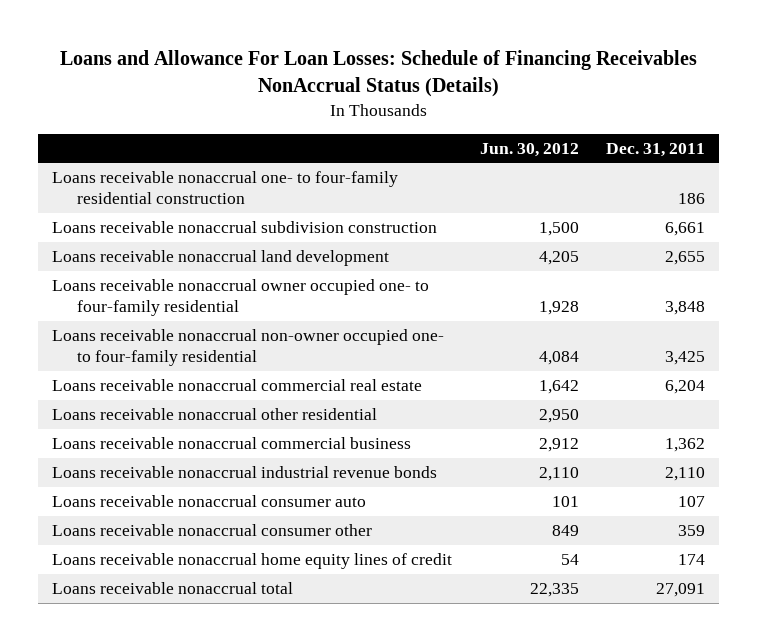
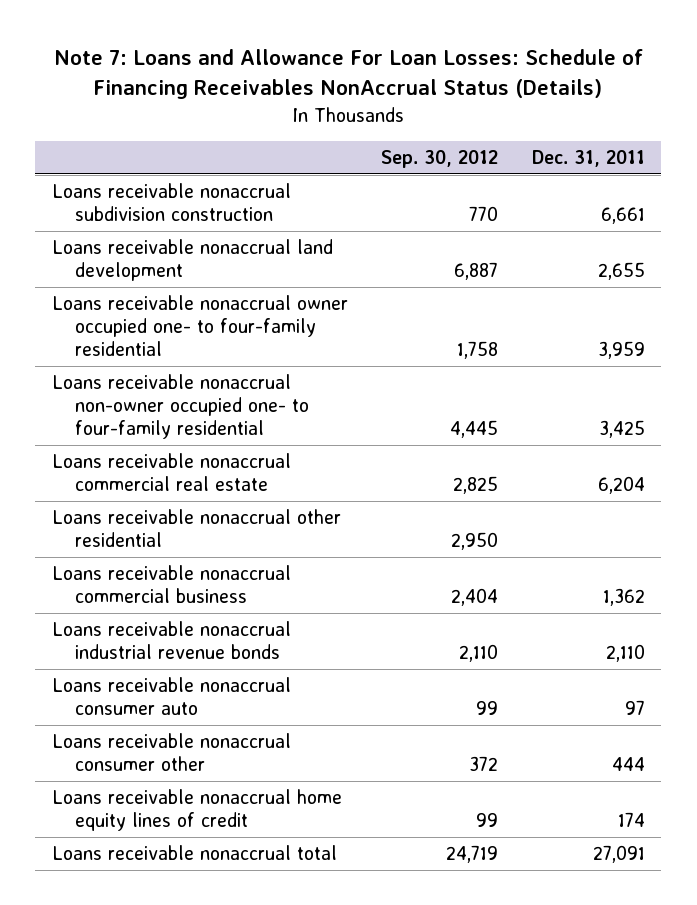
- Loans and Allowance For Loan Losses: Schedule of Financing Receivables NonAccrual Status (Details)
+ Note 7: Loans and Allowance For Loan Losses: Schedule of Financing Receivables NonAccrual Status (Details)
- | Jun. 30, 2012 | Dec. 31, 2011
+ | Sep. 30, 2012 | Dec. 31, 2011
- Loans receivable nonaccrual one- to four-family residential construction | | 186
- Loans receivable nonaccrual owner occupied one- to four-family residential | 1,928 | 3,848
+ Loans receivable nonaccrual owner occupied one- to four-family residential | 1,758 | 3,959
- Loans receivable nonaccrual consumer auto | 101 | 107
- Loans receivable nonaccrual consumer other | 849 | 359
+ Loans receivable nonaccrual consumer auto | 99 | 97
+ Loans receivable nonaccrual consumer other | 372 | 444

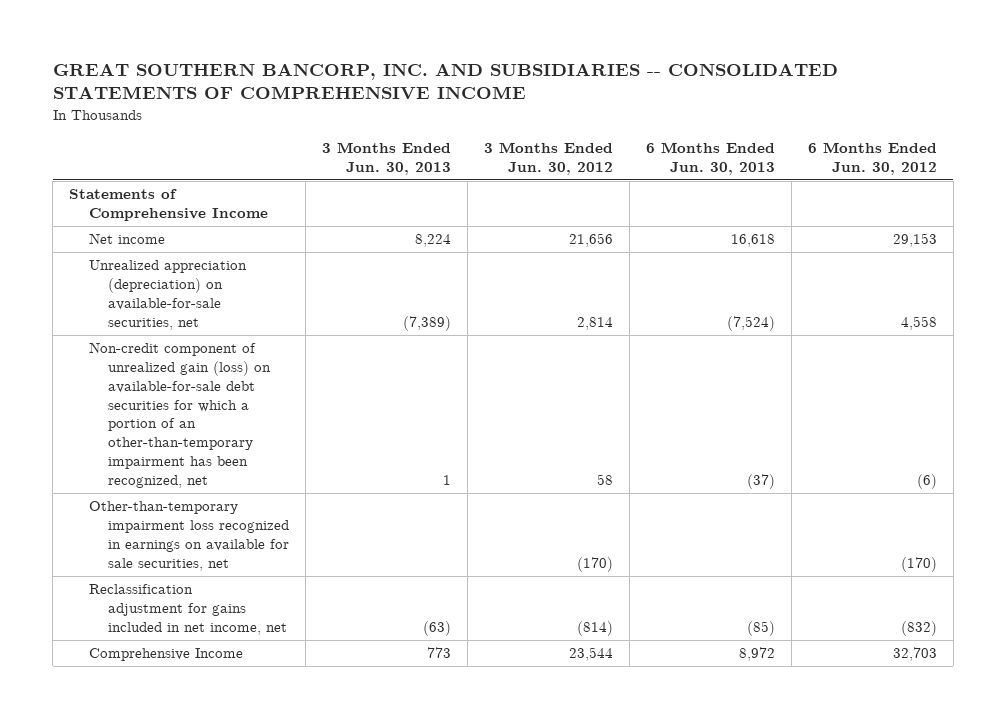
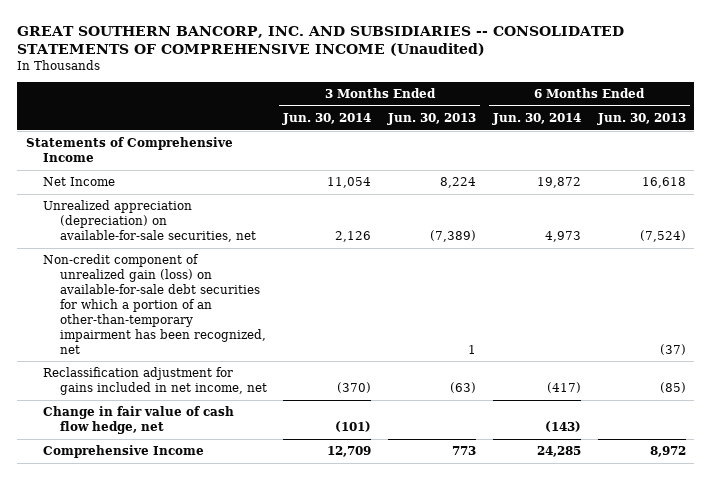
- GREAT SOUTHERN BANCORP, INC. AND SUBSIDIARIES -- CONSOLIDATED STATEMENTS OF COMPREHENSIVE INCOME
+ GREAT SOUTHERN BANCORP, INC. AND SUBSIDIARIES -- CONSOLIDATED STATEMENTS OF COMPREHENSIVE INCOME (Unaudited)
- | 3 Months Ended Jun. 30, 2013 | 3 Months Ended Jun. 30, 2012 | 6 Months Ended Jun. 30, 2013 | 6 Months Ended Jun. 30, 2012
+ | 3 Months Ended Jun. 30, 2014 | 3 Months Ended Jun. 30, 2013 | 6 Months Ended Jun. 30, 2014 | 6 Months Ended Jun. 30, 2013
- Net income | 8,224 | 21,656 | 16,618 | 29,153
+ Net Income | 11,054 | 8,224 | 19,872 | 16,618
- Other-than-temporary impairment loss recognized in earnings on available for sale securities, net | | (170) | | (170)
+ Change in fair value of cash flow hedge, net | (101) | | (143) |

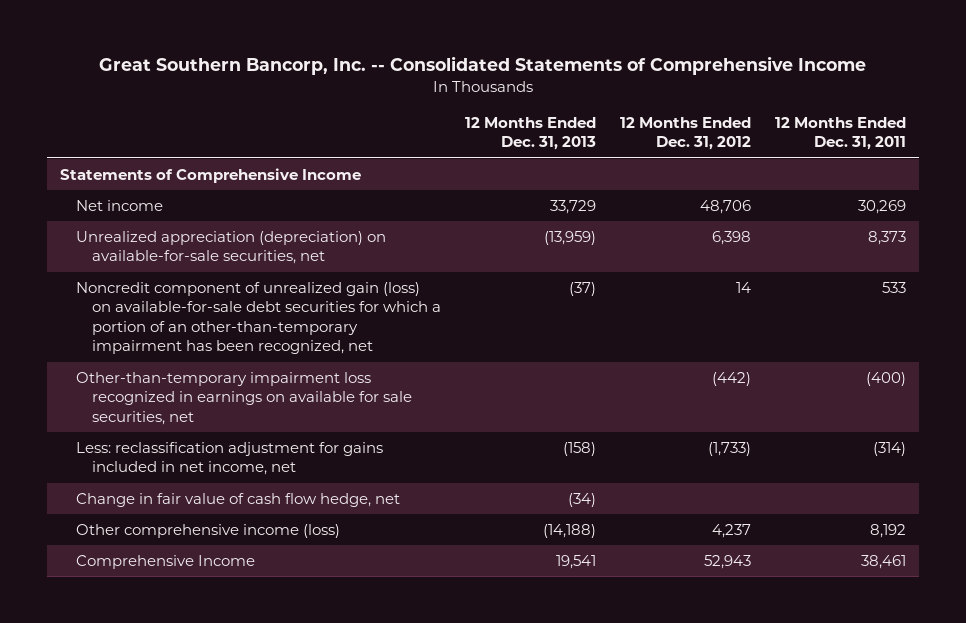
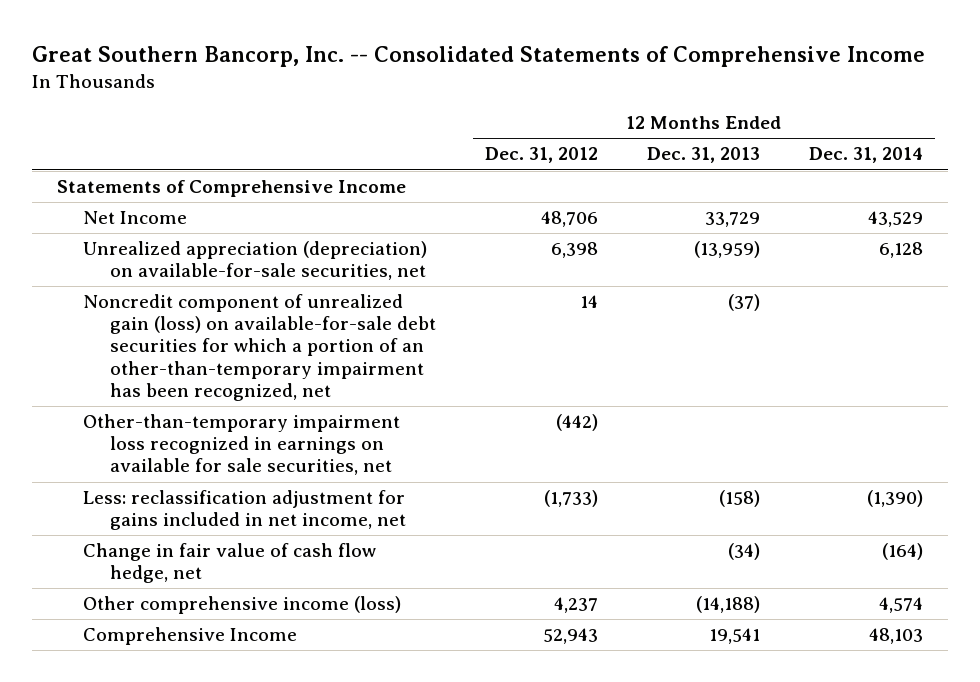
- | 12 Months Ended Dec. 31, 2013 | 12 Months Ended Dec. 31, 2012 | 12 Months Ended Dec. 31, 2011
+ | 12 Months Ended Dec. 31, 2012 | 12 Months Ended Dec. 31, 2013 | 12 Months Ended Dec. 31, 2014
- Net income | 33,729 | 48,706 | 30,269
+ Net Income | 48,706 | 33,729 | 43,529

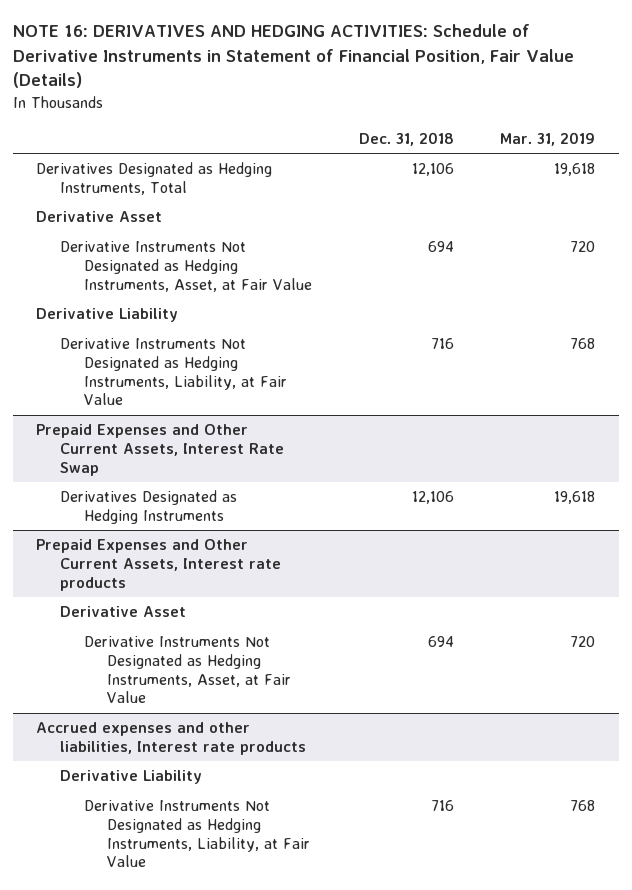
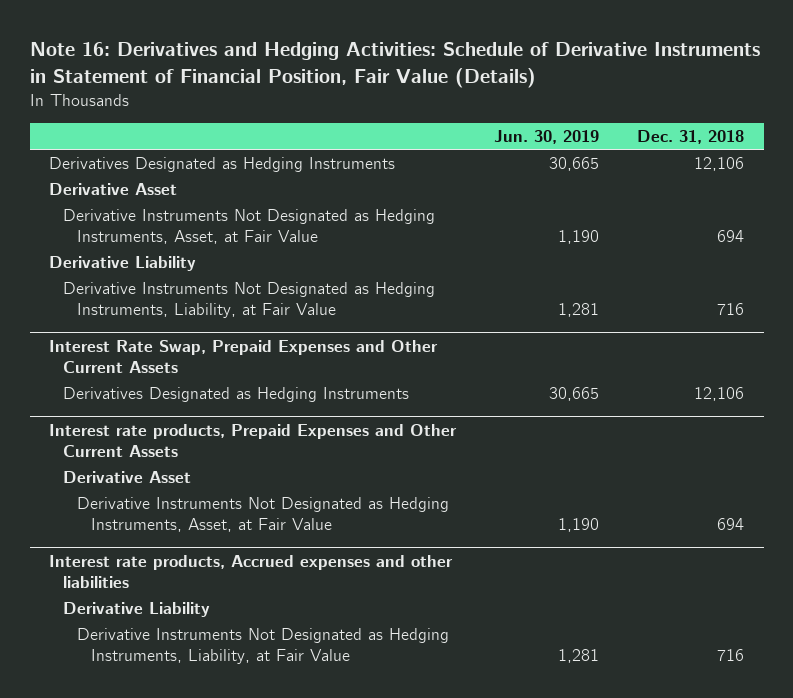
- NOTE 16: DERIVATIVES AND HEDGING ACTIVITIES: Schedule of Derivative Instruments in Statement of Financial Position, Fair Value (Details)
+ Note 16: Derivatives and Hedging Activities: Schedule of Derivative Instruments in Statement of Financial Position, Fair Value (Details)
- | Dec. 31, 2018 | Mar. 31, 2019
+ | Jun. 30, 2019 | Dec. 31, 2018
- Derivatives Designated as Hedging Instruments, Total | 12,106 | 19,618
+ Derivatives Designated as Hedging Instruments | 30,665 | 12,106
- Prepaid Expenses and Other Current Assets, Interest Rate Swap
+ Interest Rate Swap, Prepaid Expenses and Other Current Assets
- Prepaid Expenses and Other Current Assets, Interest rate products
+ Interest rate products, Prepaid Expenses and Other Current Assets
- Accrued expenses and other liabilities, Interest rate products
+ Interest rate products, Accrued expenses and other liabilities

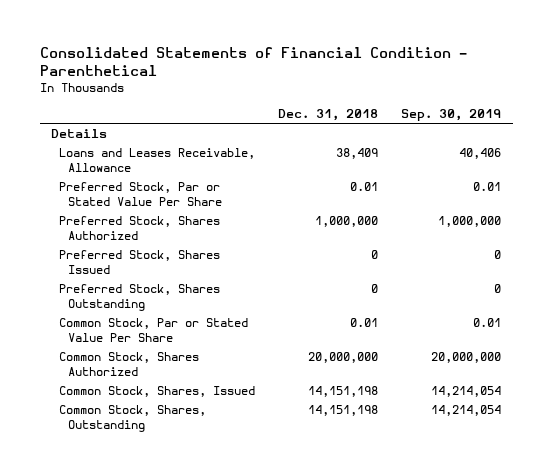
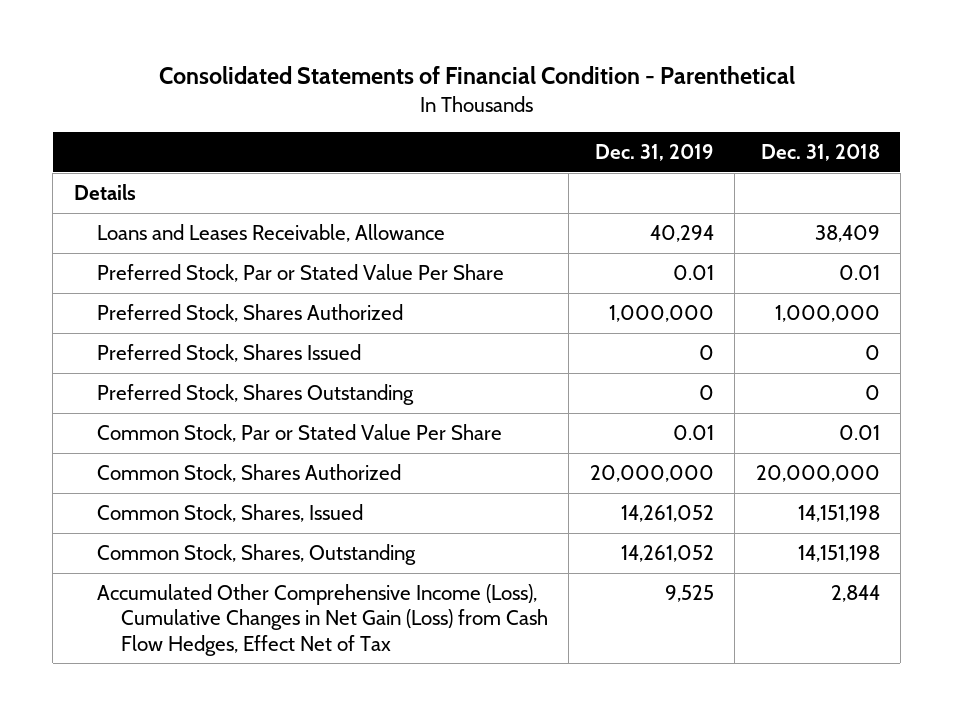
- | Dec. 31, 2018 | Sep. 30, 2019
+ | Dec. 31, 2019 | Dec. 31, 2018
+ Accumulated Other Comprehensive Income (Loss), Cumulative Changes in Net Gain (Loss) from Cash Flow Hedges, Effect Net of Tax | 9,525 | 2,844

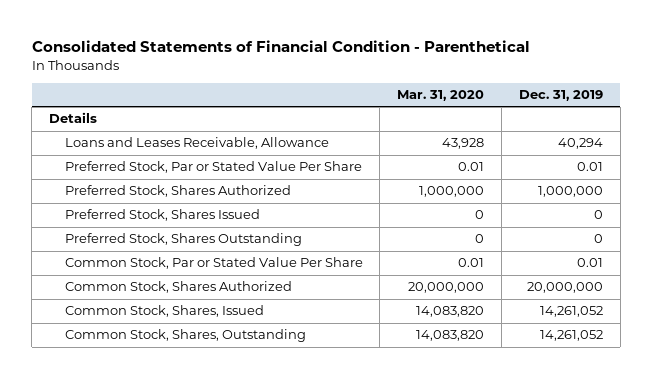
- | Dec. 31, 2019 | Dec. 31, 2018
+ | Mar. 31, 2020 | Dec. 31, 2019
- Accumulated Other Comprehensive Income (Loss), Cumulative Changes in Net Gain (Loss) from Cash Flow Hedges, Effect Net of Tax | 9,525 | 2,844

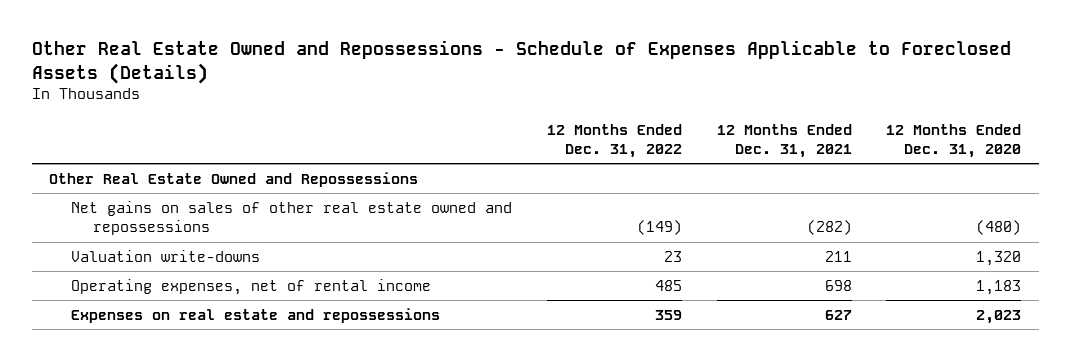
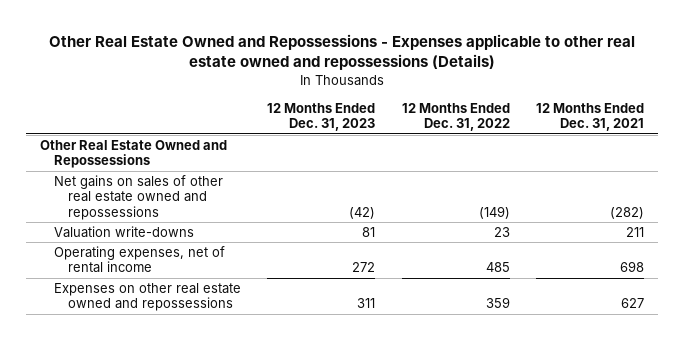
- Other Real Estate Owned and Repossessions - Schedule of Expenses Applicable to Foreclosed Assets (Details)
+ Other Real Estate Owned and Repossessions - Expenses applicable to other real estate owned and repossessions (Details)
- | 12 Months Ended Dec. 31, 2022 | 12 Months Ended Dec. 31, 2021 | 12 Months Ended Dec. 31, 2020
+ | 12 Months Ended Dec. 31, 2023 | 12 Months Ended Dec. 31, 2022 | 12 Months Ended Dec. 31, 2021
- Expenses on real estate and repossessions | 359 | 627 | 2,023
+ Expenses on other real estate owned and repossessions | 311 | 359 | 627

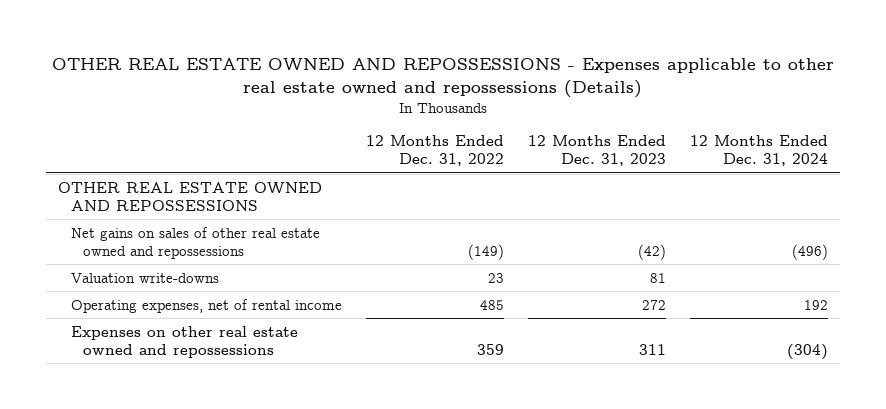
- Other Real Estate Owned and Repossessions - Expenses applicable to other real estate owned and repossessions (Details)
+ OTHER REAL ESTATE OWNED AND REPOSSESSIONS - Expenses applicable to other real estate owned and repossessions (Details)
- | 12 Months Ended Dec. 31, 2023 | 12 Months Ended Dec. 31, 2022 | 12 Months Ended Dec. 31, 2021
+ | 12 Months Ended Dec. 31, 2022 | 12 Months Ended Dec. 31, 2023 | 12 Months Ended Dec. 31, 2024
- Other Real Estate Owned and Repossessions
+ OTHER REAL ESTATE OWNED AND REPOSSESSIONS

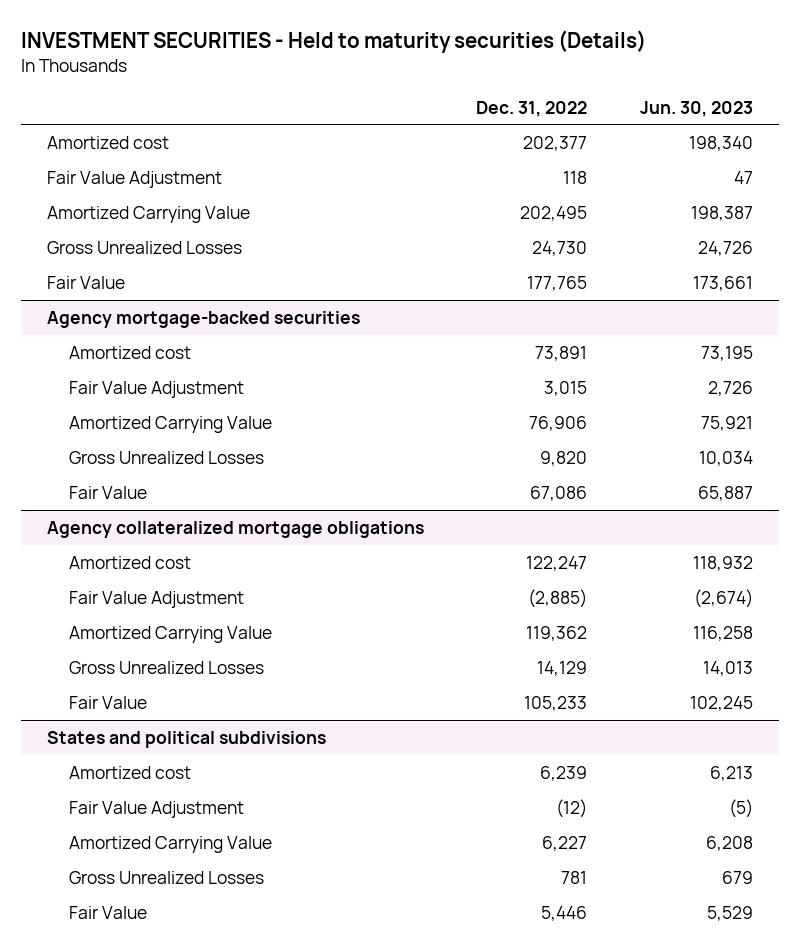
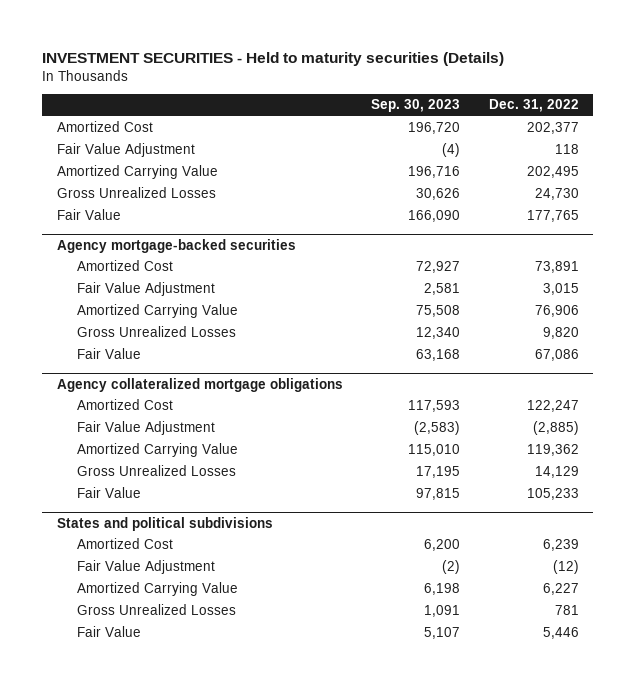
- | Dec. 31, 2022 | Jun. 30, 2023
+ | Sep. 30, 2023 | Dec. 31, 2022
- Amortized cost | 202,377 | 198,340
+ Amortized Cost | 196,720 | 202,377
@ Agency mortgage-backed securities
- Amortized cost | 73,891 | 73,195
+ Amortized Cost | 72,927 | 73,891
@ Agency collateralized mortgage obligations
- Amortized cost | 122,247 | 118,932
+ Amortized Cost | 117,593 | 122,247
@ States and political subdivisions
- Amortized cost | 6,239 | 6,213
+ Amortized Cost | 6,200 | 6,239

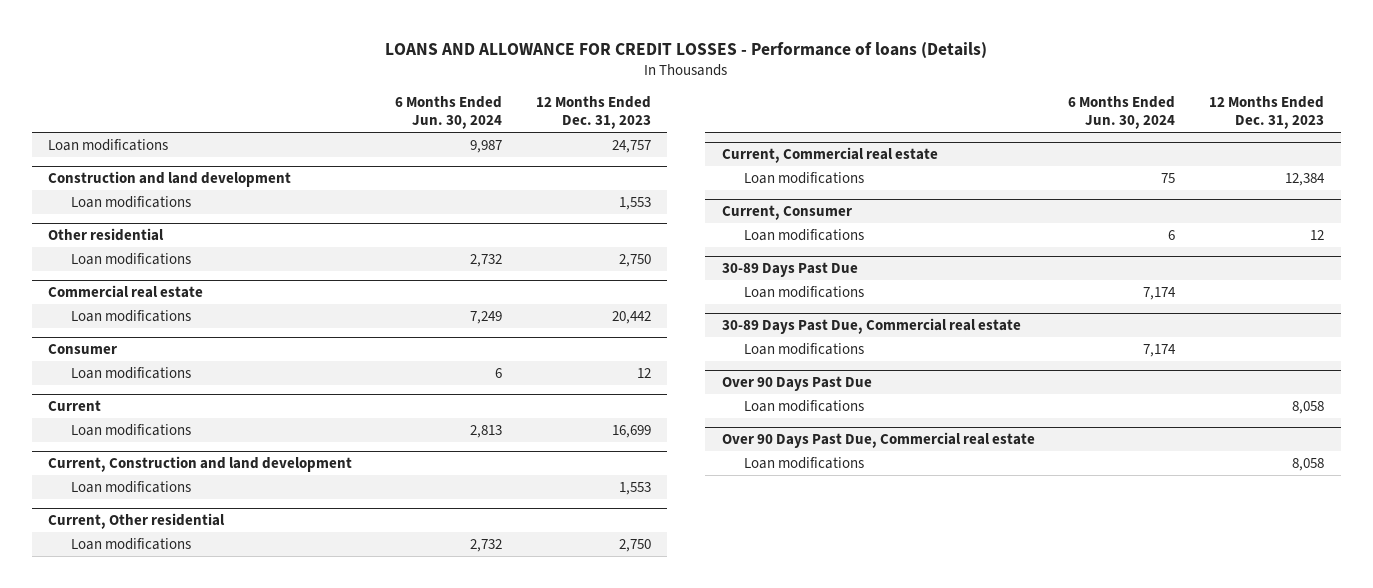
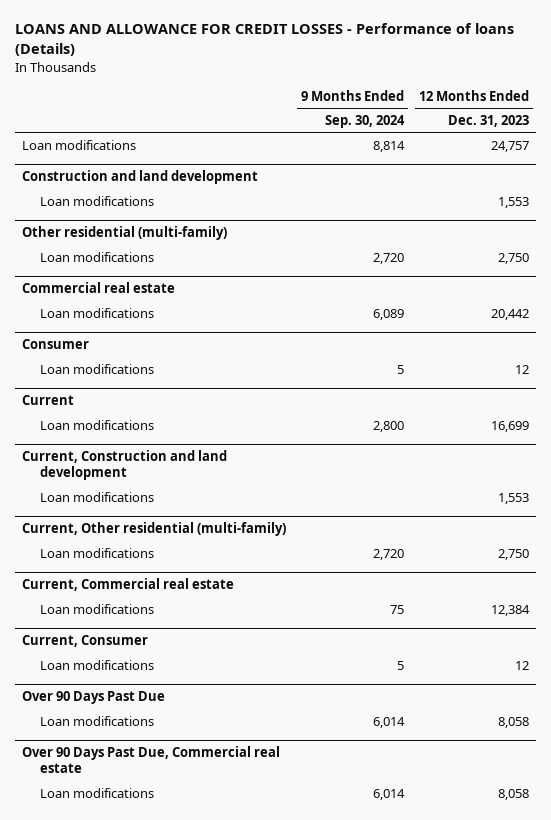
- | 6 Months Ended Jun. 30, 2024 | 12 Months Ended Dec. 31, 2023
+ | 9 Months Ended Sep. 30, 2024 | 12 Months Ended Dec. 31, 2023
- Other residential
+ Other residential (multi-family)
- Current, Other residential
+ Current, Other residential (multi-family)
- 30-89 Days Past Due
- Loan modifications | 7,174 |
- 30-89 Days Past Due, Commercial real estate
- Loan modifications | 7,174 |

